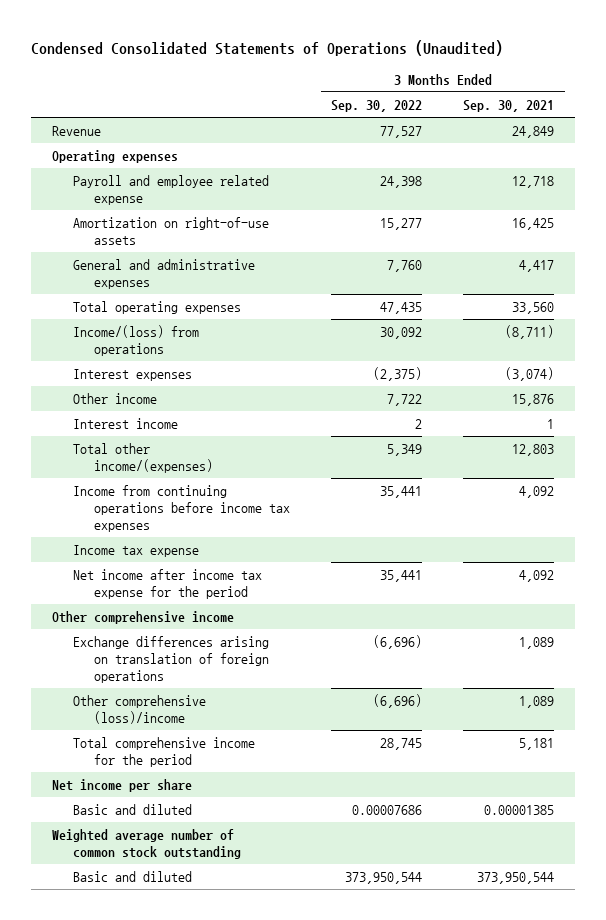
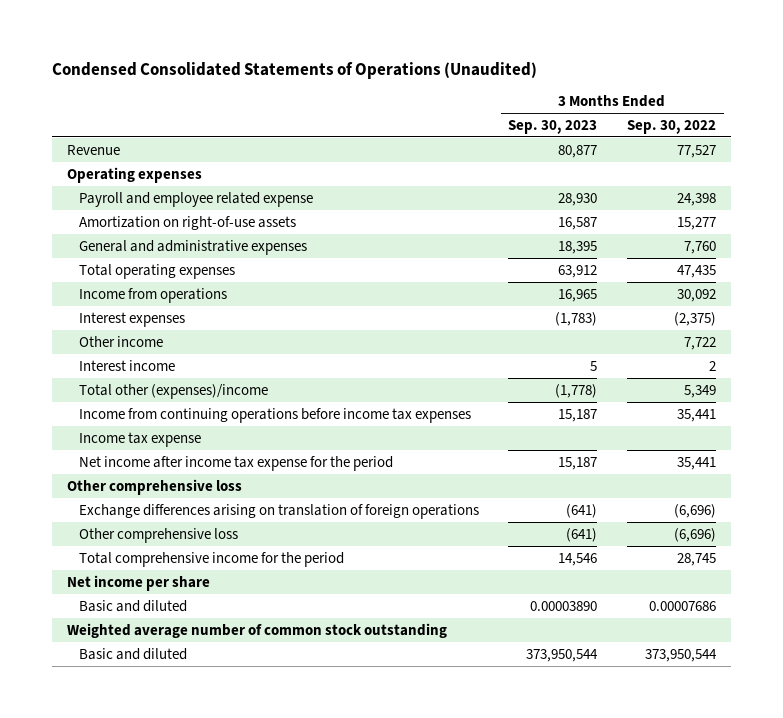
- | 3 Months Ended Sep. 30, 2022 | 3 Months Ended Sep. 30, 2021
+ | 3 Months Ended Sep. 30, 2023 | 3 Months Ended Sep. 30, 2022
- Income/(loss) from operations | 30,092 | (8,711)
+ Income from operations | 16,965 | 30,092
- Total other income/(expenses) | 5,349 | 12,803
+ Total other (expenses)/income | (1,778) | 5,349
- Other comprehensive income
+ Other comprehensive loss
- Other comprehensive (loss)/income | (6,696) | 1,089
+ Other comprehensive loss | (641) | (6,696)

